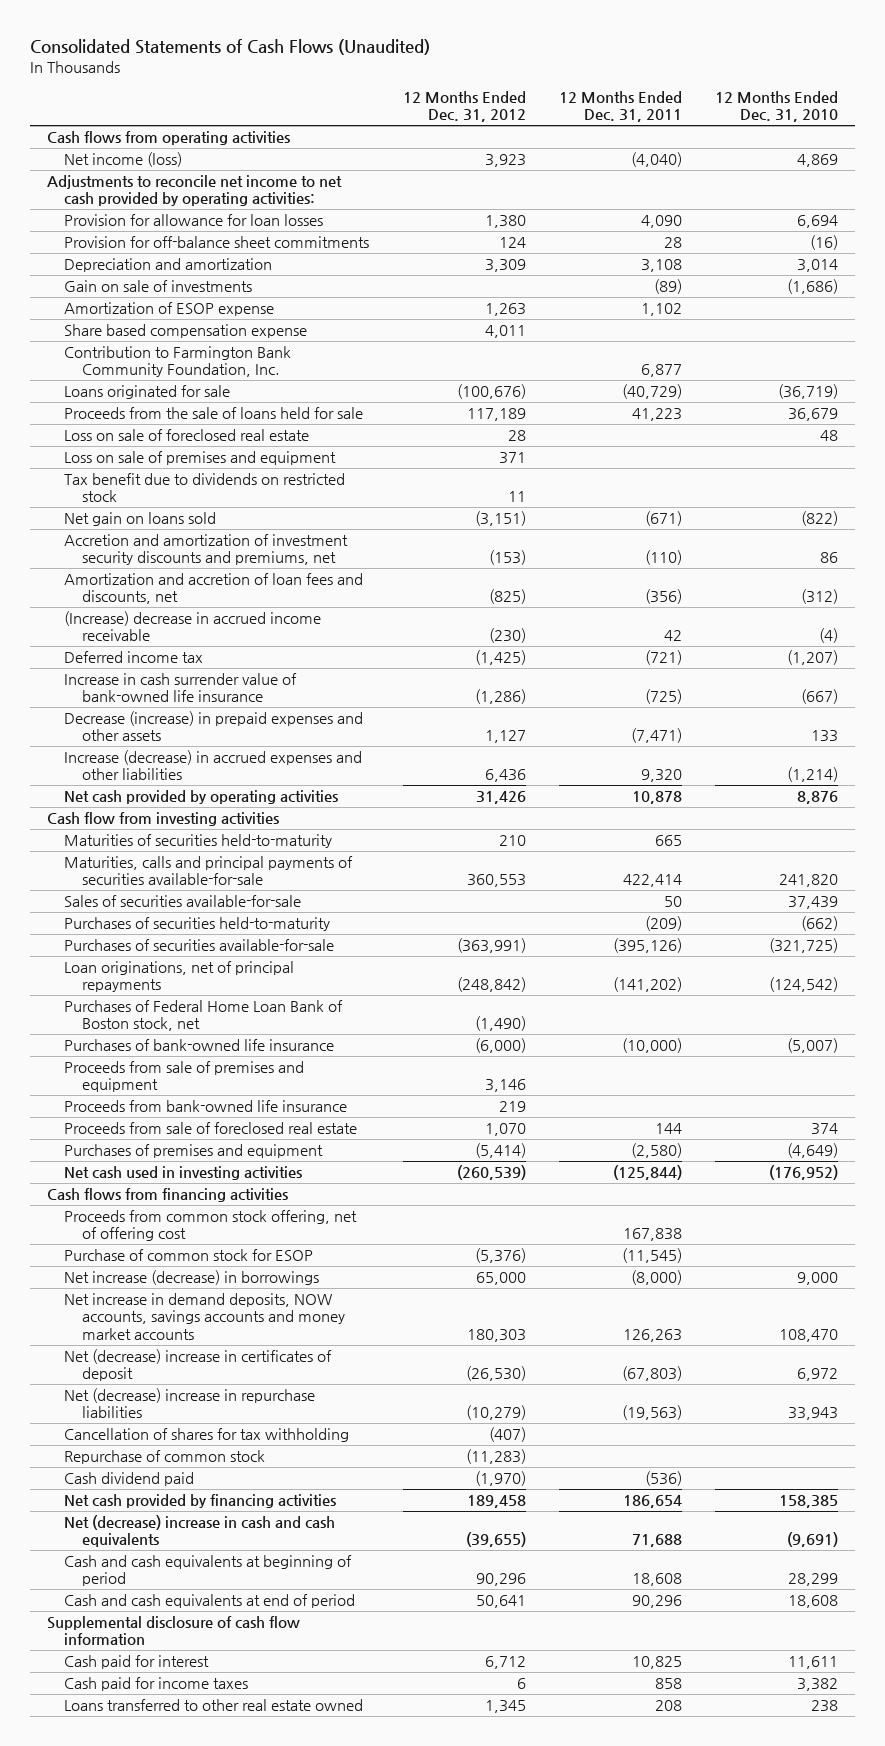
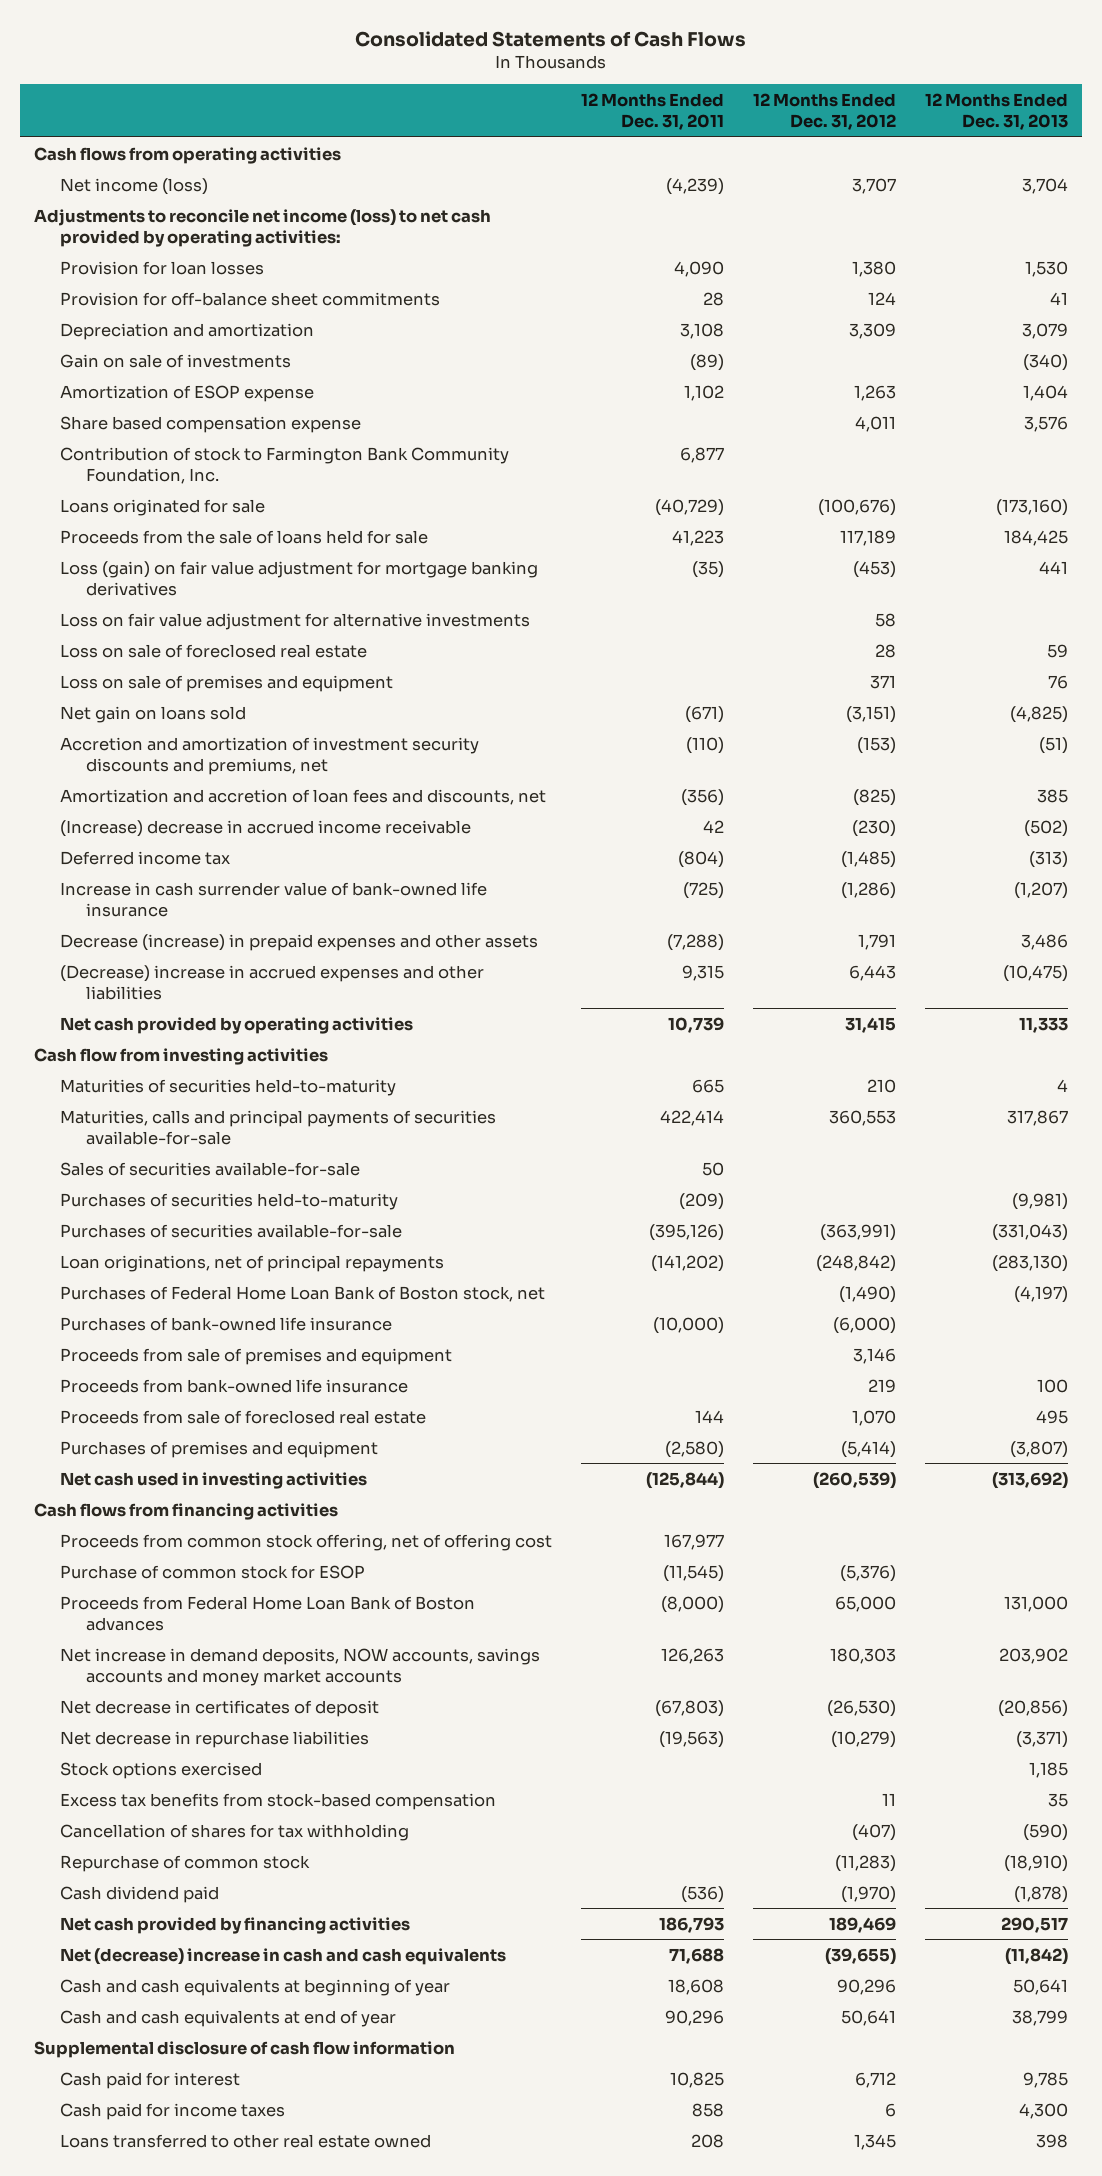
- Consolidated Statements of Cash Flows (Unaudited)
+ Consolidated Statements of Cash Flows
- | 12 Months Ended Dec. 31, 2012 | 12 Months Ended Dec. 31, 2011 | 12 Months Ended Dec. 31, 2010
+ | 12 Months Ended Dec. 31, 2011 | 12 Months Ended Dec. 31, 2012 | 12 Months Ended Dec. 31, 2013
- Net income (loss) | 3,923 | (4,040) | 4,869
- Adjustments to reconcile net income to net cash provided by operating activities:
- Provision for allowance for loan losses | 1,380 | 4,090 | 6,694
+ Net income (loss) | (4,239) | 3,707 | 3,704
+ Adjustments to reconcile net income (loss) to net cash provided by operating activities:
+ Provision for loan losses | 4,090 | 1,380 | 1,530
- Contribution to Farmington Bank Community Foundation, Inc. | | 6,877 |
+ Contribution of stock to Farmington Bank Community Foundation, Inc. | 6,877 | |
+ Loss (gain) on fair value adjustment for mortgage banking derivatives | (35) | (453) | 441
+ Loss on fair value adjustment for alternative investments | | 58 |
- Tax benefit due to dividends on restricted stock | 11 | |
- Deferred income tax | (1,425) | (721) | (1,207)
+ Deferred income tax | (804) | (1,485) | (313)
- Decrease (increase) in prepaid expenses and other assets | 1,127 | (7,471) | 133
- Increase (decrease) in accrued expenses and other liabilities | 6,436 | 9,320 | (1,214)
- Net cash provided by operating activities | 31,426 | 10,878 | 8,876
+ Decrease (increase) in prepaid expenses and other assets | (7,288) | 1,791 | 3,486
+ (Decrease) increase in accrued expenses and other liabilities | 9,315 | 6,443 | (10,475)
+ Net cash provided by operating activities | 10,739 | 31,415 | 11,333
- Proceeds from common stock offering, net of offering cost | | 167,838 |
+ Proceeds from common stock offering, net of offering cost | 167,977 | |
- Net increase (decrease) in borrowings | 65,000 | (8,000) | 9,000
+ Proceeds from Federal Home Loan Bank of Boston advances | (8,000) | 65,000 | 131,000
- Net (decrease) increase in certificates of deposit | (26,530) | (67,803) | 6,972
- Net (decrease) increase in repurchase liabilities | (10,279) | (19,563) | 33,943
+ Net decrease in certificates of deposit | (67,803) | (26,530) | (20,856)
+ Net decrease in repurchase liabilities | (19,563) | (10,279) | (3,371)
+ Stock options exercised | | | 1,185
+ Excess tax benefits from stock-based compensation | | 11 | 35
- Net cash provided by financing activities | 189,458 | 186,654 | 158,385
+ Net cash provided by financing activities | 186,793 | 189,469 | 290,517
- Cash and cash equivalents at beginning of period | 90,296 | 18,608 | 28,299
- Cash and cash equivalents at end of period | 50,641 | 90,296 | 18,608
+ Cash and cash equivalents at beginning of year | 18,608 | 90,296 | 50,641
+ Cash and cash equivalents at end of year | 90,296 | 50,641 | 38,799

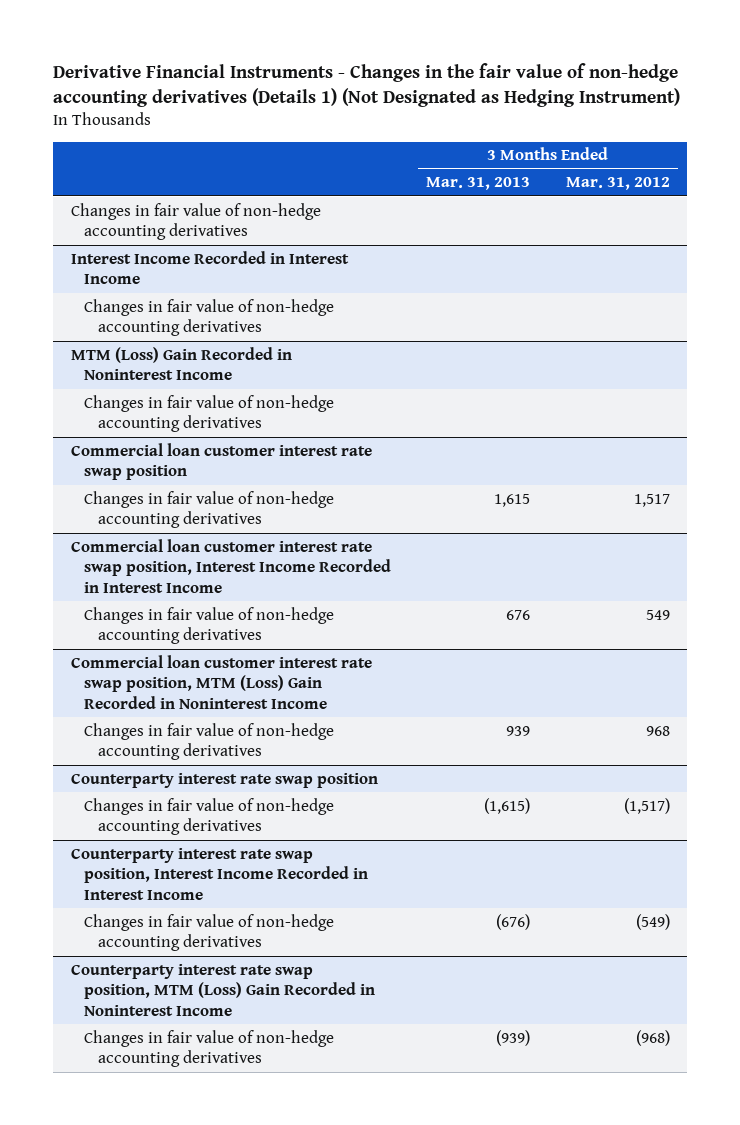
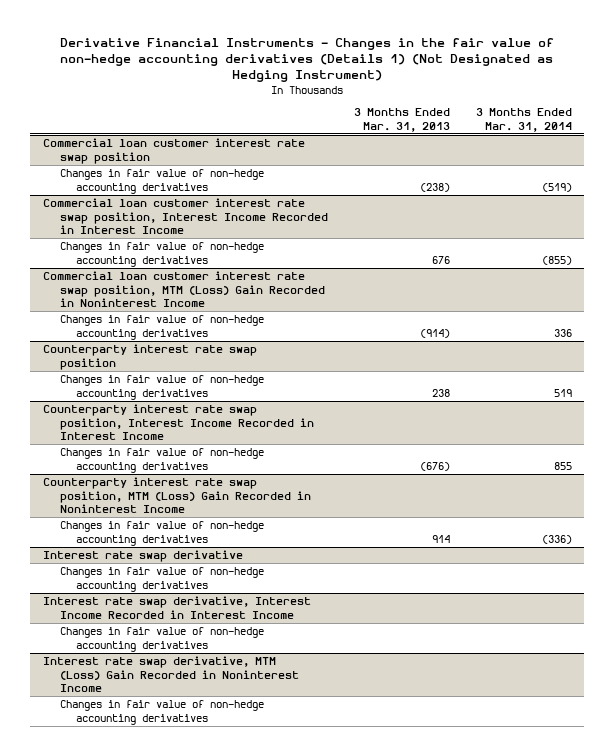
- | 3 Months Ended Mar. 31, 2013 | 3 Months Ended Mar. 31, 2012
+ | 3 Months Ended Mar. 31, 2013 | 3 Months Ended Mar. 31, 2014
- Changes in fair value of non-hedge accounting derivatives
- Interest Income Recorded in Interest Income
- Changes in fair value of non-hedge accounting derivatives
- MTM (Loss) Gain Recorded in Noninterest Income
- Changes in fair value of non-hedge accounting derivatives
@ Commercial loan customer interest rate swap position
- Changes in fair value of non-hedge accounting derivatives | 1,615 | 1,517
+ Changes in fair value of non-hedge accounting derivatives | (238) | (519)
@ Commercial loan customer interest rate swap position, MTM (Loss) Gain Recorded in Noninterest Income
- Changes in fair value of non-hedge accounting derivatives | 939 | 968
+ Changes in fair value of non-hedge accounting derivatives | (914) | 336
@ Counterparty interest rate swap position
- Changes in fair value of non-hedge accounting derivatives | (1,615) | (1,517)
+ Changes in fair value of non-hedge accounting derivatives | 238 | 519
@ Counterparty interest rate swap position, MTM (Loss) Gain Recorded in Noninterest Income
- Changes in fair value of non-hedge accounting derivatives | (939) | (968)
+ Changes in fair value of non-hedge accounting derivatives | 914 | (336)
+ Interest rate swap derivative
+ Changes in fair value of non-hedge accounting derivatives
+ Interest rate swap derivative, Interest Income Recorded in Interest Income
+ Changes in fair value of non-hedge accounting derivatives
+ Interest rate swap derivative, MTM (Loss) Gain Recorded in Noninterest Income
+ Changes in fair value of non-hedge accounting derivatives

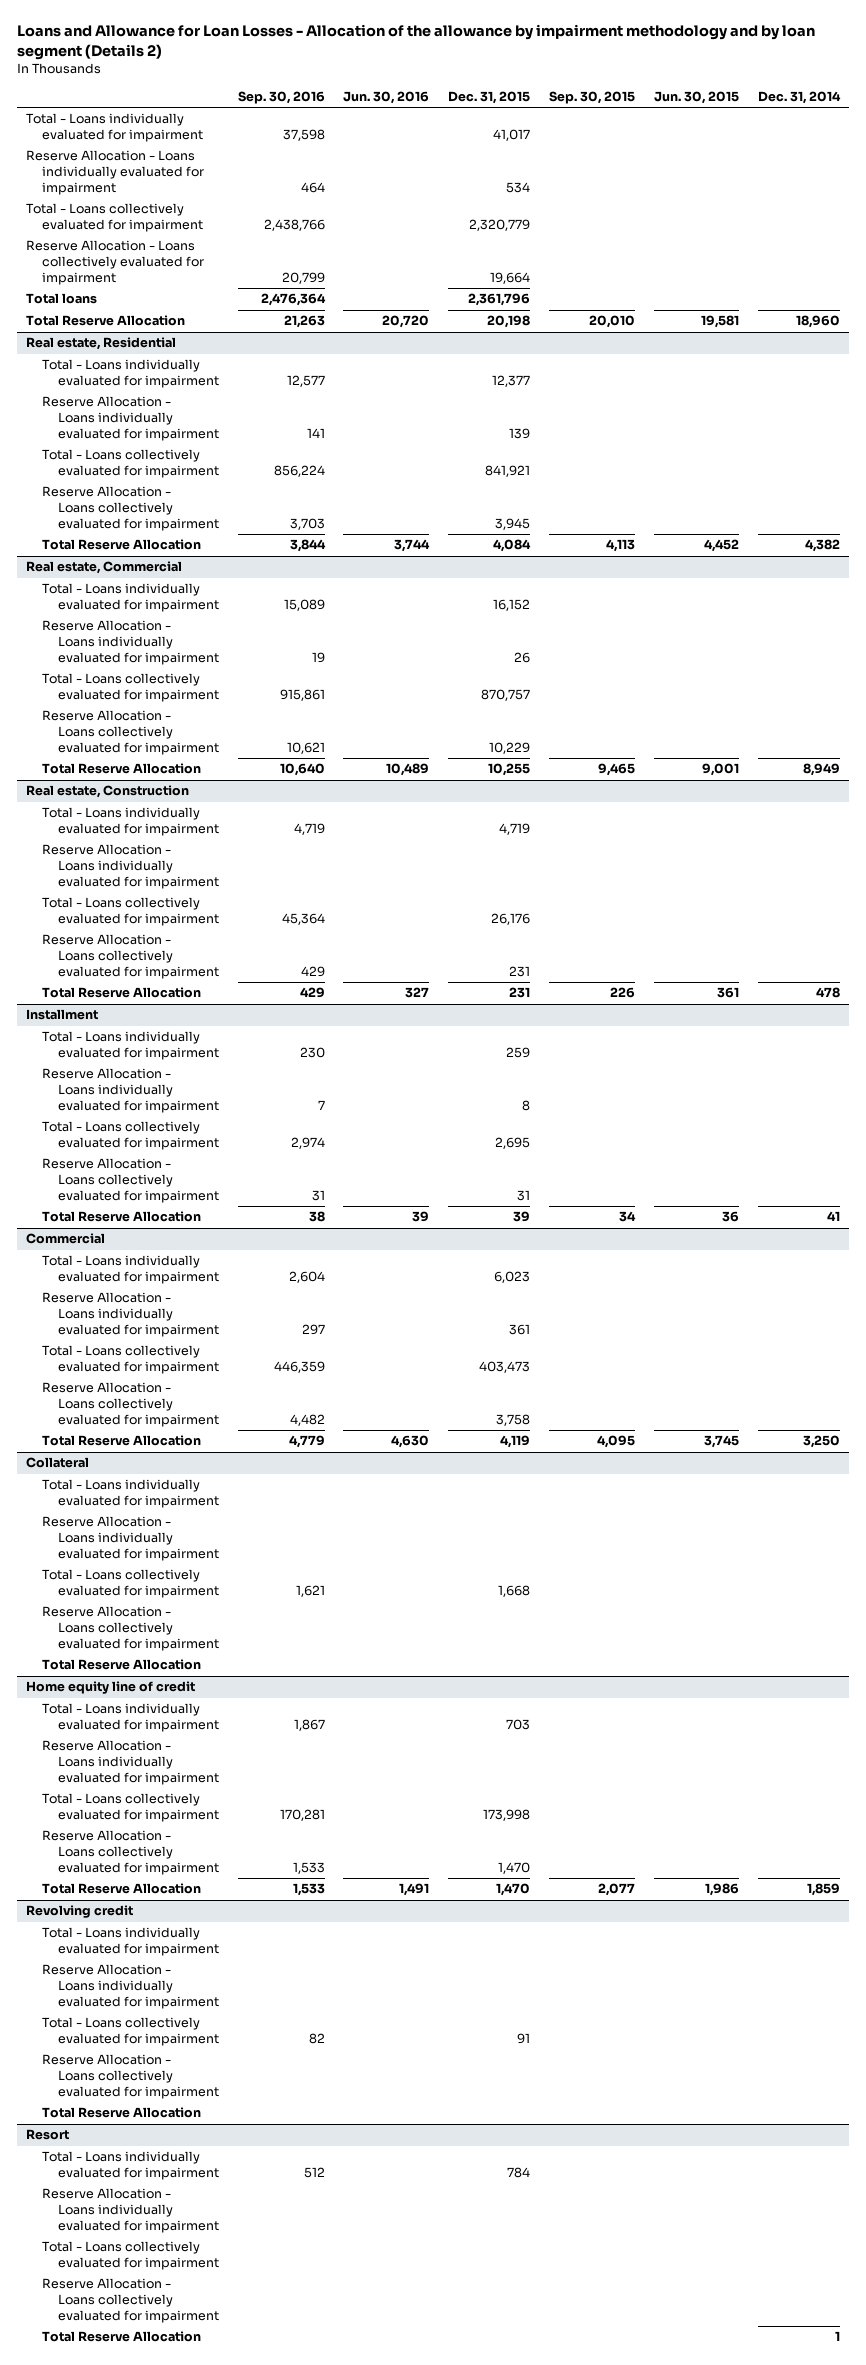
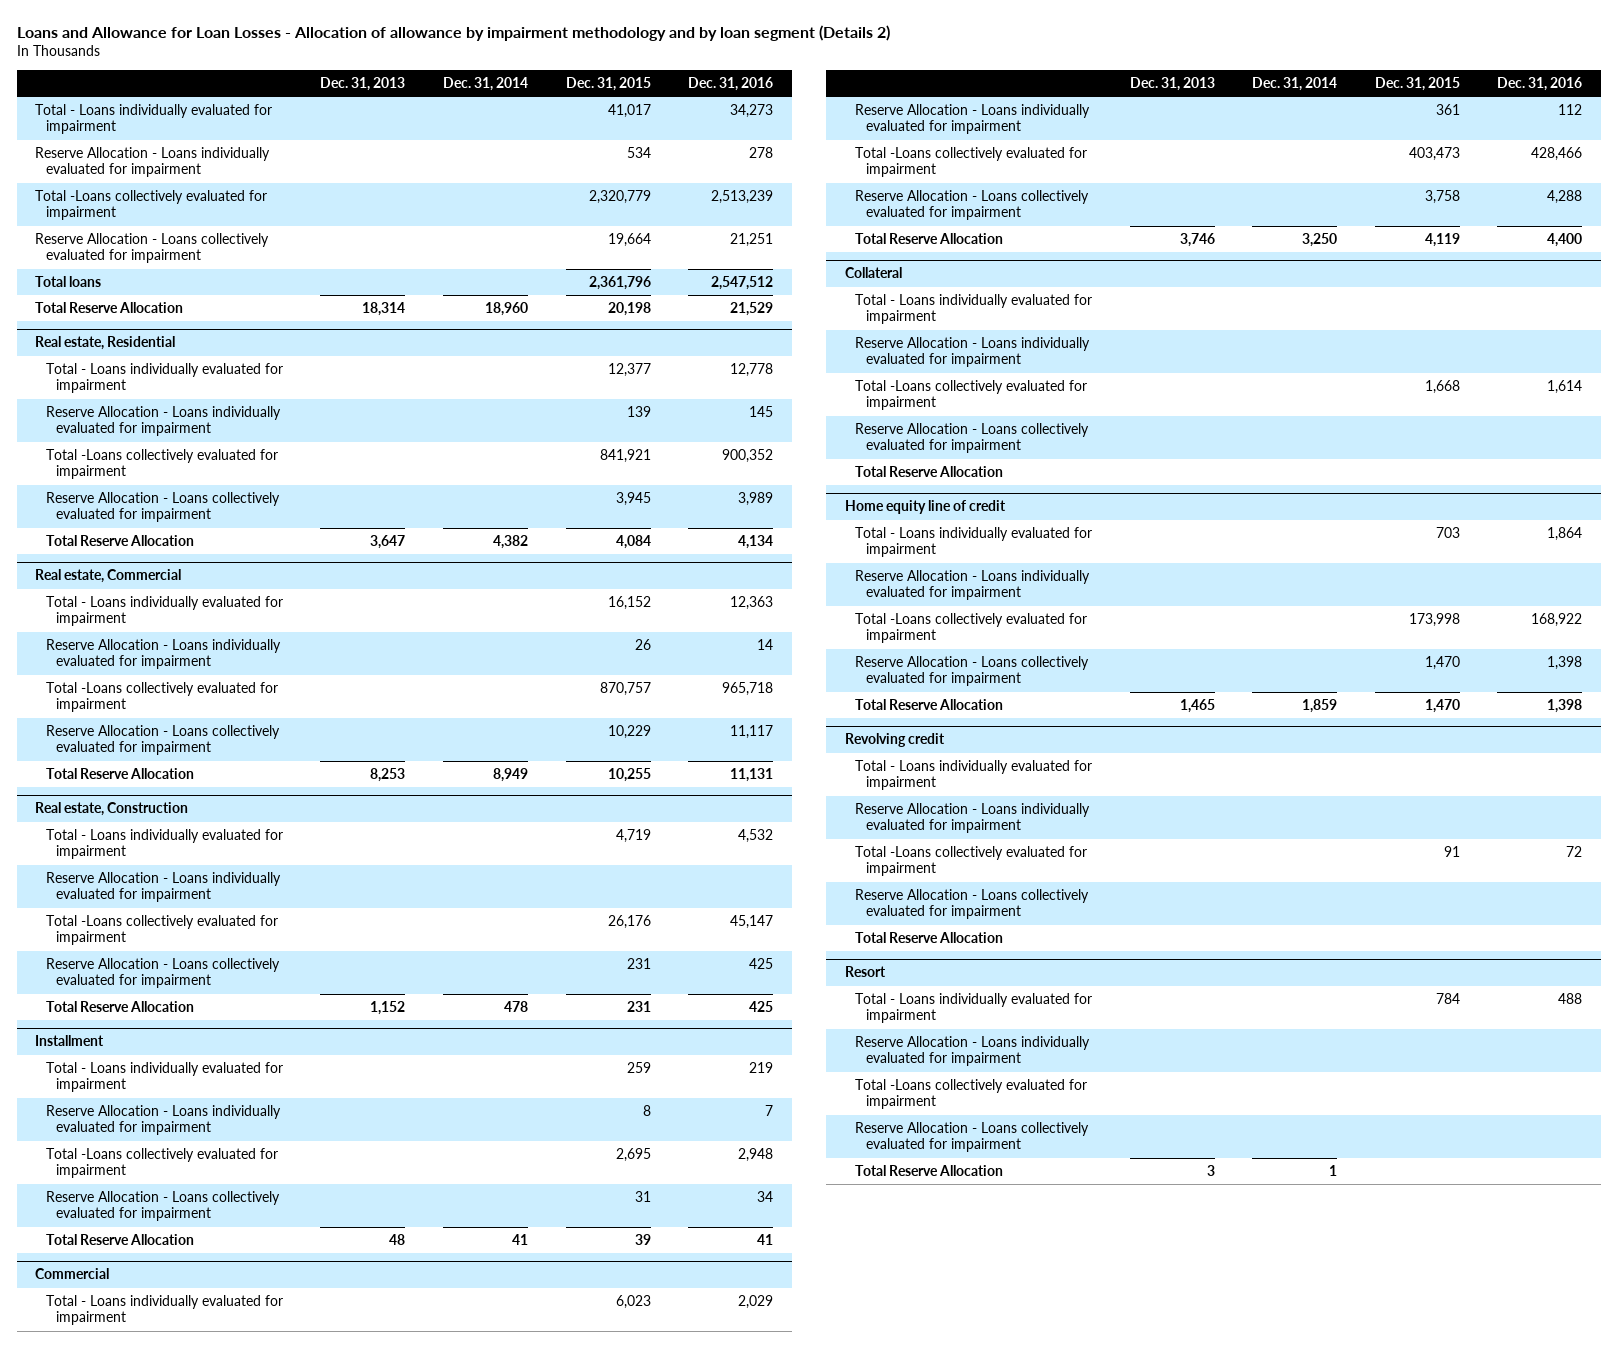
- Loans and Allowance for Loan Losses - Allocation of the allowance by impairment methodology and by loan segment (Details 2)
+ Loans and Allowance for Loan Losses - Allocation of allowance by impairment methodology and by loan segment (Details 2)
- | Sep. 30, 2016 | Jun. 30, 2016 | Dec. 31, 2015 | Sep. 30, 2015 | Jun. 30, 2015 | Dec. 31, 2014
+ | Dec. 31, 2013 | Dec. 31, 2014 | Dec. 31, 2015 | Dec. 31, 2016
- Total - Loans collectively evaluated for impairment | 2,438,766 | | 2,320,779 | | |
+ Total -Loans collectively evaluated for impairment | | | 2,320,779 | 2,513,239
@ Real estate, Residential
- Total - Loans collectively evaluated for impairment | 856,224 | | 841,921 | | |
+ Total -Loans collectively evaluated for impairment | | | 841,921 | 900,352
@ Real estate, Commercial
- Total - Loans collectively evaluated for impairment | 915,861 | | 870,757 | | |
+ Total -Loans collectively evaluated for impairment | | | 870,757 | 965,718
@ Real estate, Construction
- Total - Loans collectively evaluated for impairment | 45,364 | | 26,176 | | |
+ Total -Loans collectively evaluated for impairment | | | 26,176 | 45,147
@ Installment
- Total - Loans collectively evaluated for impairment | 2,974 | | 2,695 | | |
+ Total -Loans collectively evaluated for impairment | | | 2,695 | 2,948
@ Commercial
- Total - Loans collectively evaluated for impairment | 446,359 | | 403,473 | | |
+ Total -Loans collectively evaluated for impairment | | | 403,473 | 428,466
@ Collateral
- Total - Loans collectively evaluated for impairment | 1,621 | | 1,668 | | |
+ Total -Loans collectively evaluated for impairment | | | 1,668 | 1,614
@ Home equity line of credit
- Total - Loans collectively evaluated for impairment | 170,281 | | 173,998 | | |
+ Total -Loans collectively evaluated for impairment | | | 173,998 | 168,922
@ Revolving credit
- Total - Loans collectively evaluated for impairment | 82 | | 91 | | |
+ Total -Loans collectively evaluated for impairment | | | 91 | 72
@ Resort
- Total - Loans collectively evaluated for impairment
+ Total -Loans collectively evaluated for impairment

